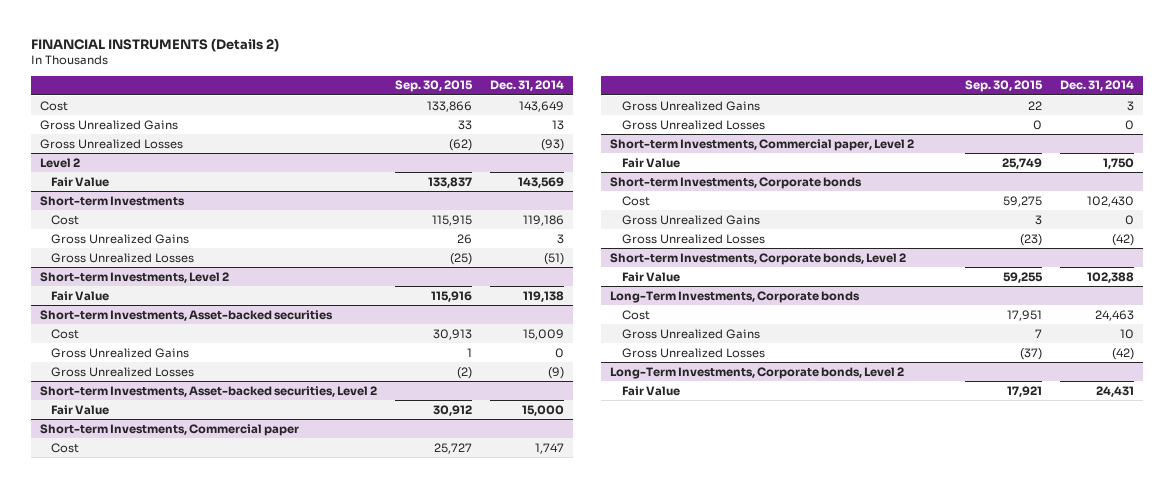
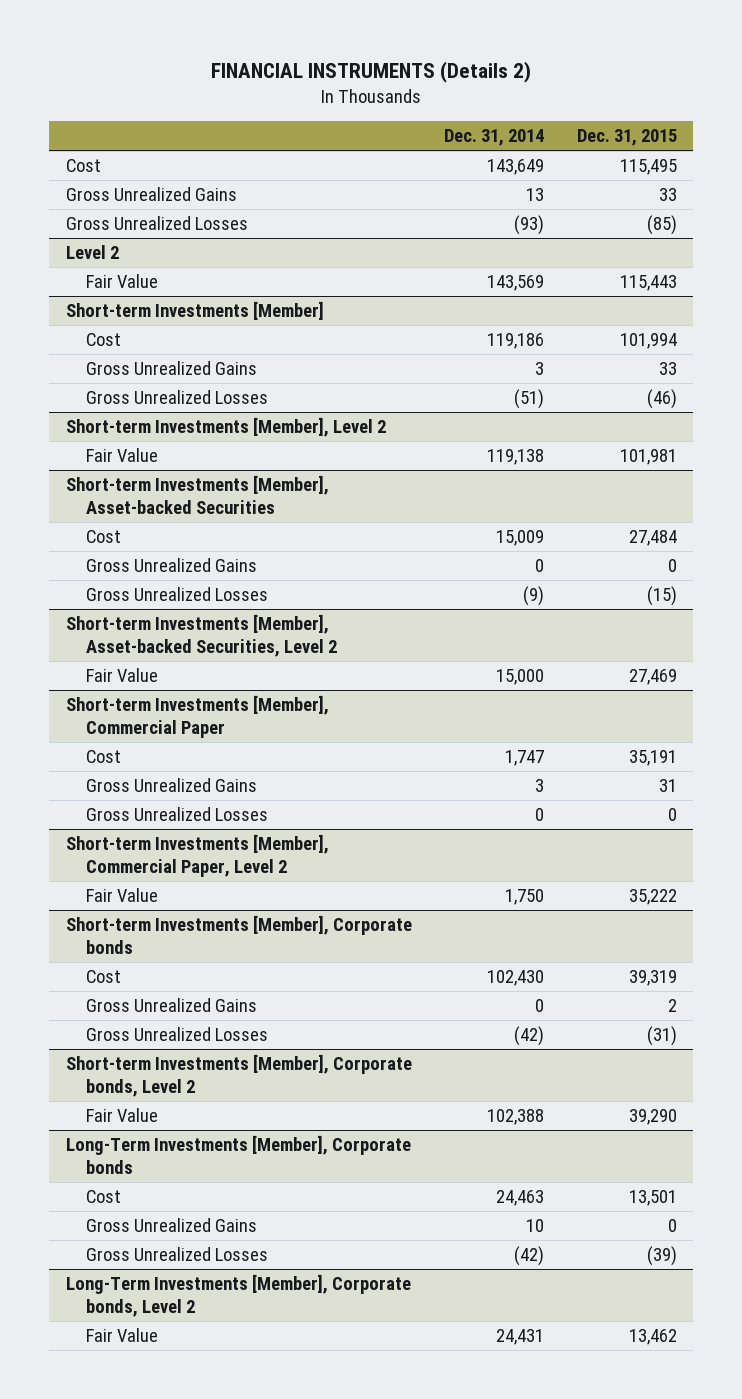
- | Sep. 30, 2015 | Dec. 31, 2014
+ | Dec. 31, 2014 | Dec. 31, 2015
- Short-term Investments
+ Short-term Investments [Member]
- Short-term Investments, Level 2
+ Short-term Investments [Member], Level 2
- Short-term Investments, Asset-backed securities
+ Short-term Investments [Member], Asset-backed Securities
- Short-term Investments, Asset-backed securities, Level 2
+ Short-term Investments [Member], Asset-backed Securities, Level 2
- Short-term Investments, Commercial paper
+ Short-term Investments [Member], Commercial Paper
- Short-term Investments, Commercial paper, Level 2
+ Short-term Investments [Member], Commercial Paper, Level 2
- Short-term Investments, Corporate bonds
+ Short-term Investments [Member], Corporate bonds
- Short-term Investments, Corporate bonds, Level 2
+ Short-term Investments [Member], Corporate bonds, Level 2
- Long-Term Investments, Corporate bonds
+ Long-Term Investments [Member], Corporate bonds
- Long-Term Investments, Corporate bonds, Level 2
+ Long-Term Investments [Member], Corporate bonds, Level 2

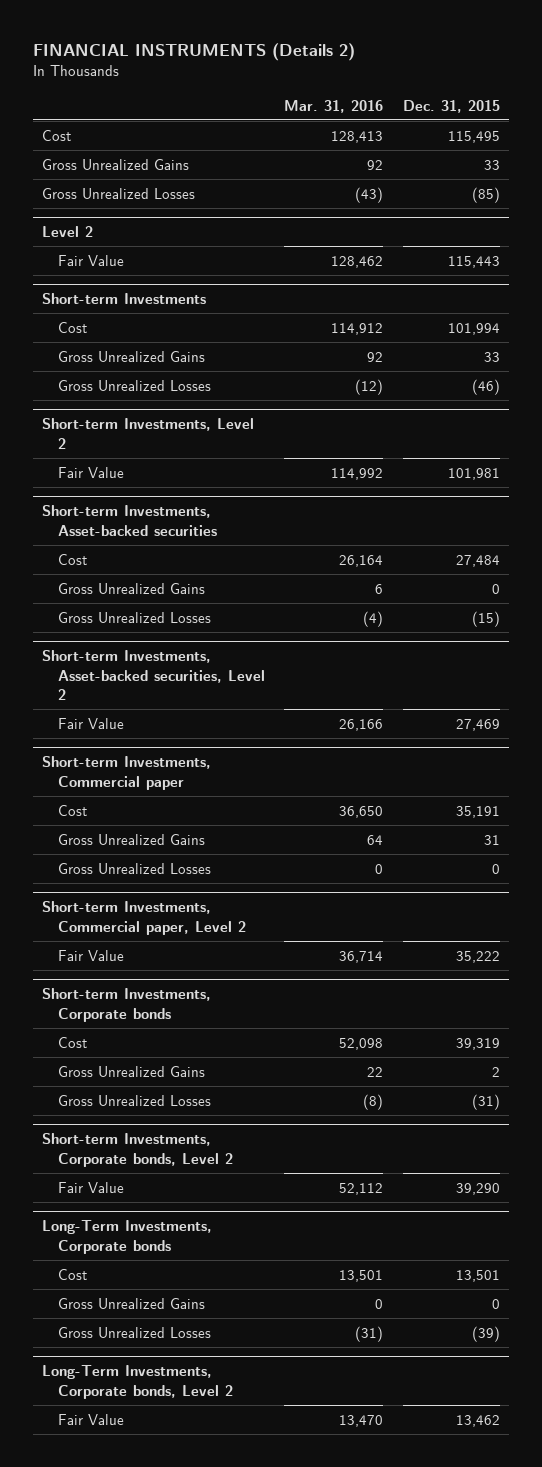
- | Dec. 31, 2014 | Dec. 31, 2015
+ | Mar. 31, 2016 | Dec. 31, 2015
- Short-term Investments [Member]
+ Short-term Investments
- Short-term Investments [Member], Level 2
+ Short-term Investments, Level 2
- Short-term Investments [Member], Asset-backed Securities
+ Short-term Investments, Asset-backed securities
- Short-term Investments [Member], Asset-backed Securities, Level 2
+ Short-term Investments, Asset-backed securities, Level 2
- Short-term Investments [Member], Commercial Paper
+ Short-term Investments, Commercial paper
- Short-term Investments [Member], Commercial Paper, Level 2
+ Short-term Investments, Commercial paper, Level 2
- Short-term Investments [Member], Corporate bonds
+ Short-term Investments, Corporate bonds
- Short-term Investments [Member], Corporate bonds, Level 2
+ Short-term Investments, Corporate bonds, Level 2
- Long-Term Investments [Member], Corporate bonds
+ Long-Term Investments, Corporate bonds
- Long-Term Investments [Member], Corporate bonds, Level 2
+ Long-Term Investments, Corporate bonds, Level 2

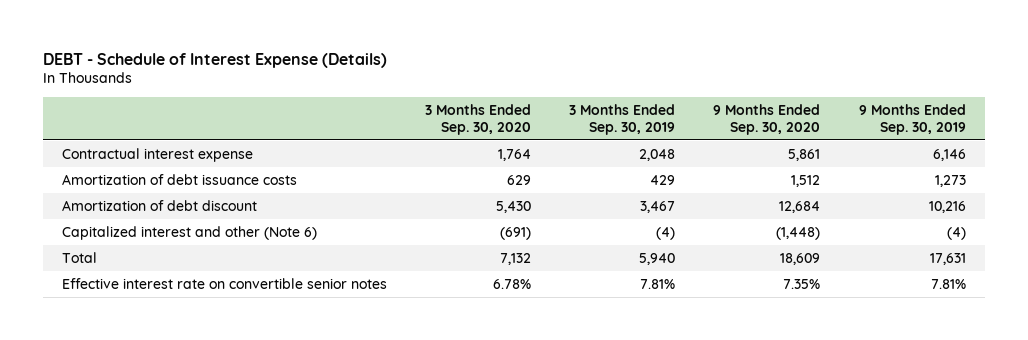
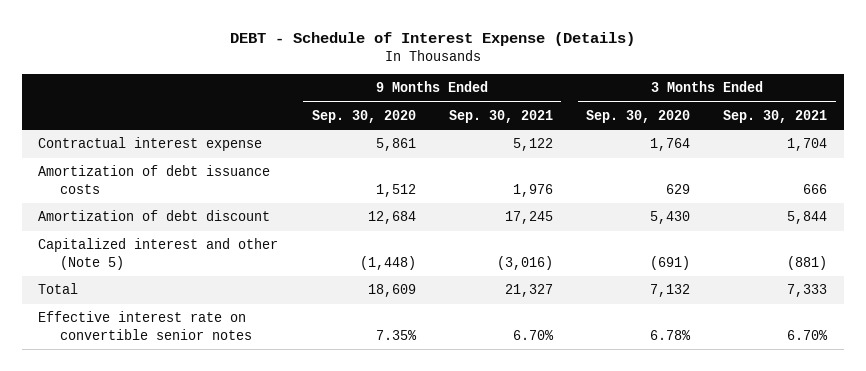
- | 3 Months Ended Sep. 30, 2020 | 3 Months Ended Sep. 30, 2019 | 9 Months Ended Sep. 30, 2020 | 9 Months Ended Sep. 30, 2019
+ | 9 Months Ended Sep. 30, 2020 | 9 Months Ended Sep. 30, 2021 | 3 Months Ended Sep. 30, 2020 | 3 Months Ended Sep. 30, 2021
- Capitalized interest and other (Note 6) | (691) | (4) | (1,448) | (4)
+ Capitalized interest and other (Note 5) | (1,448) | (3,016) | (691) | (881)

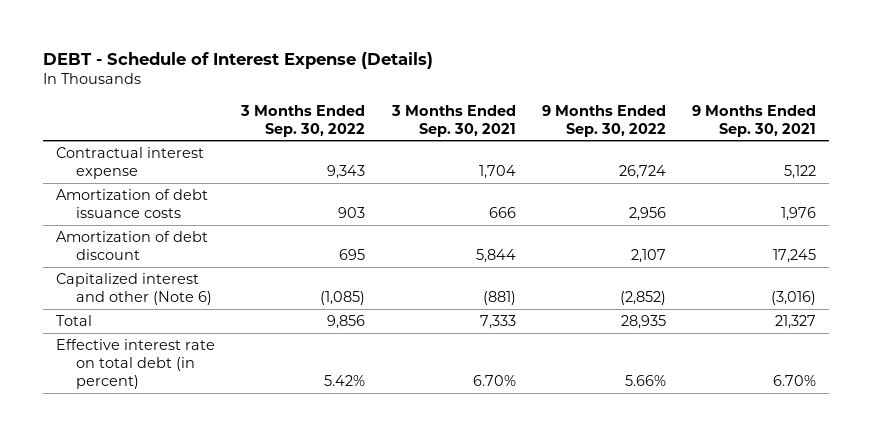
- | 9 Months Ended Sep. 30, 2020 | 9 Months Ended Sep. 30, 2021 | 3 Months Ended Sep. 30, 2020 | 3 Months Ended Sep. 30, 2021
+ | 3 Months Ended Sep. 30, 2022 | 3 Months Ended Sep. 30, 2021 | 9 Months Ended Sep. 30, 2022 | 9 Months Ended Sep. 30, 2021
- Capitalized interest and other (Note 5) | (1,448) | (3,016) | (691) | (881)
+ Capitalized interest and other (Note 6) | (1,085) | (881) | (2,852) | (3,016)
- Effective interest rate on convertible senior notes | 7.35% | 6.70% | 6.78% | 6.70%
+ Effective interest rate on total debt (in percent) | 5.42% | 6.70% | 5.66% | 6.70%

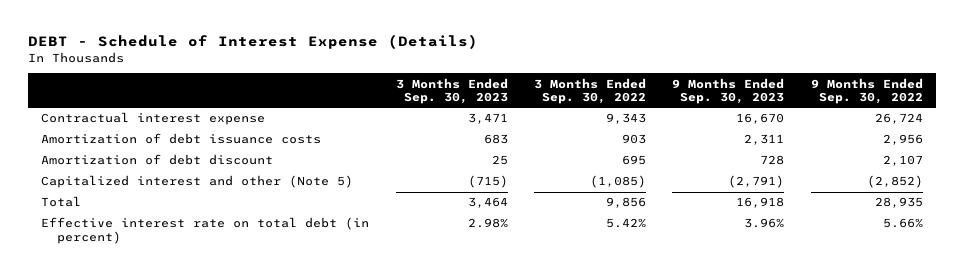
- | 3 Months Ended Sep. 30, 2022 | 3 Months Ended Sep. 30, 2021 | 9 Months Ended Sep. 30, 2022 | 9 Months Ended Sep. 30, 2021
+ | 3 Months Ended Sep. 30, 2023 | 3 Months Ended Sep. 30, 2022 | 9 Months Ended Sep. 30, 2023 | 9 Months Ended Sep. 30, 2022
- Capitalized interest and other (Note 6) | (1,085) | (881) | (2,852) | (3,016)
+ Capitalized interest and other (Note 5) | (715) | (1,085) | (2,791) | (2,852)

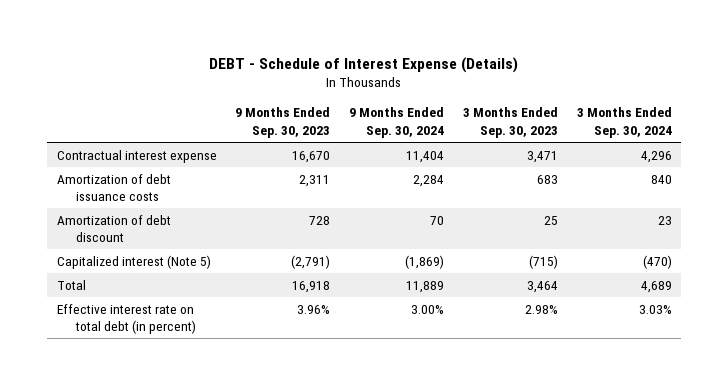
- | 3 Months Ended Sep. 30, 2023 | 3 Months Ended Sep. 30, 2022 | 9 Months Ended Sep. 30, 2023 | 9 Months Ended Sep. 30, 2022
+ | 9 Months Ended Sep. 30, 2023 | 9 Months Ended Sep. 30, 2024 | 3 Months Ended Sep. 30, 2023 | 3 Months Ended Sep. 30, 2024
- Capitalized interest and other (Note 5) | (715) | (1,085) | (2,791) | (2,852)
+ Capitalized interest (Note 5) | (2,791) | (1,869) | (715) | (470)

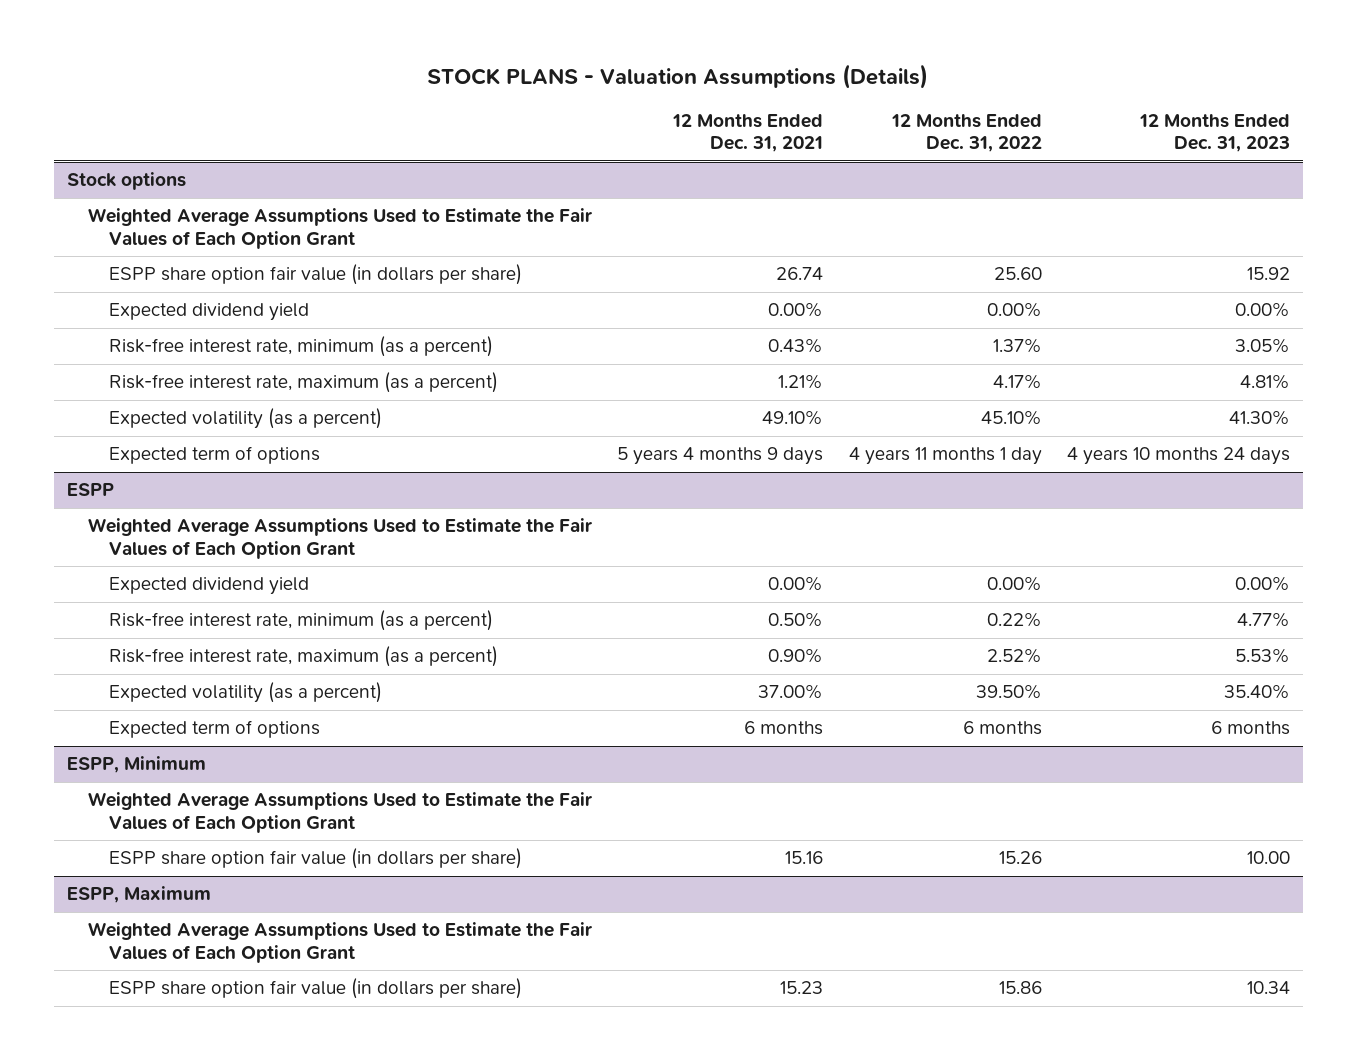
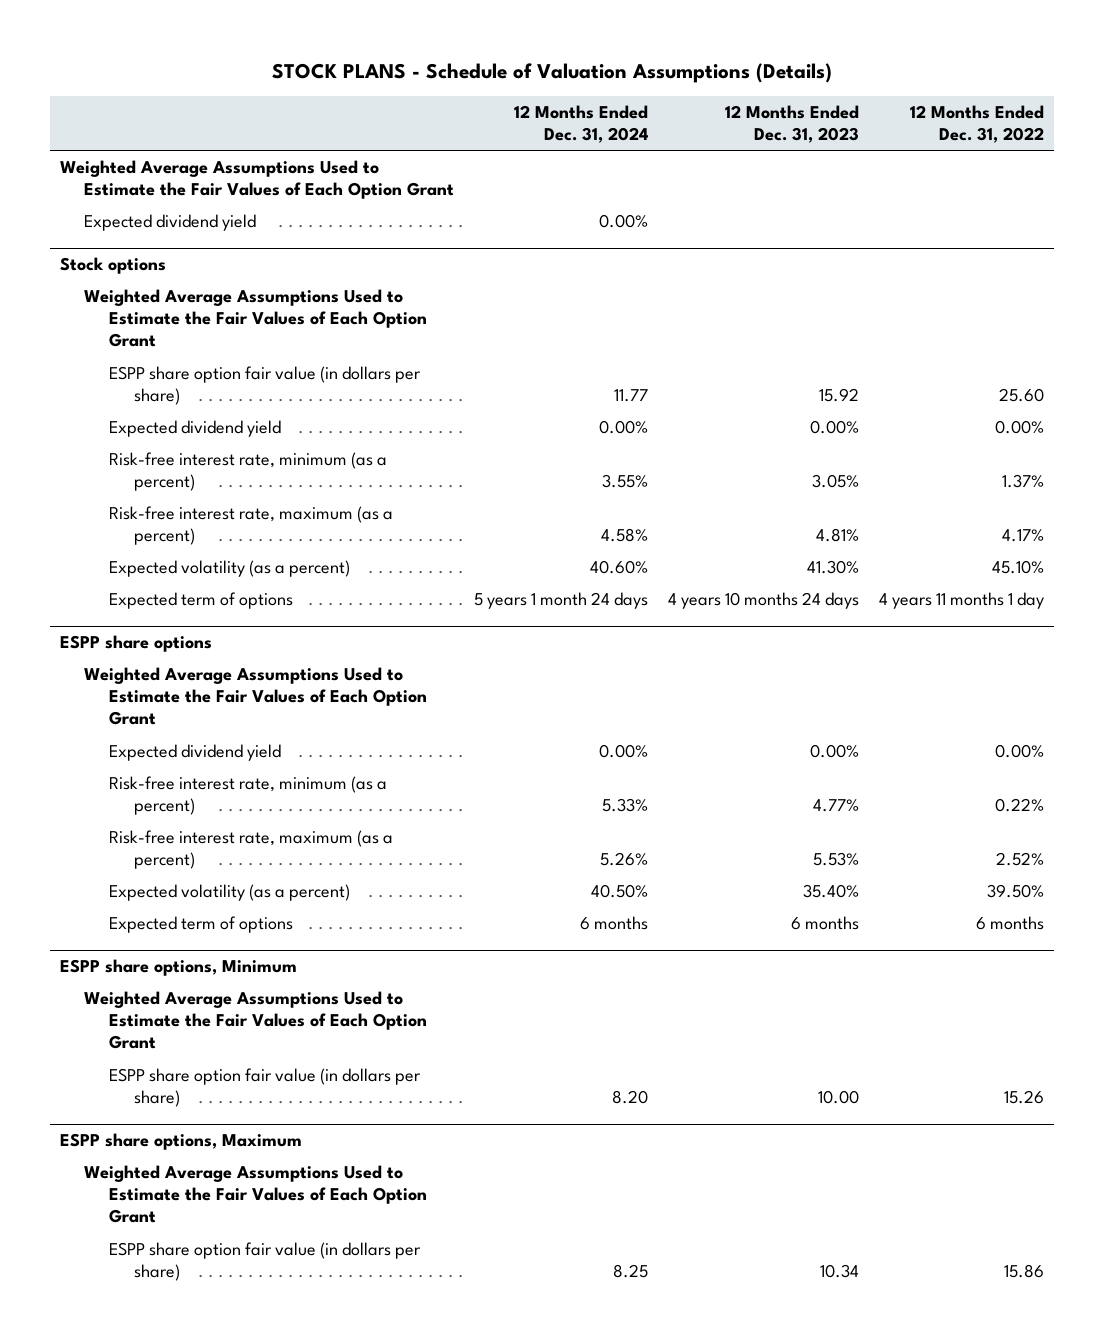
- STOCK PLANS - Valuation Assumptions (Details)
+ STOCK PLANS - Schedule of Valuation Assumptions (Details)
- | 12 Months Ended Dec. 31, 2021 | 12 Months Ended Dec. 31, 2022 | 12 Months Ended Dec. 31, 2023
+ | 12 Months Ended Dec. 31, 2024 | 12 Months Ended Dec. 31, 2023 | 12 Months Ended Dec. 31, 2022
+ Weighted Average Assumptions Used to Estimate the Fair Values of Each Option Grant
+ Expected dividend yield | 0.00% | |
- ESPP
+ ESPP share options
- ESPP, Minimum
+ ESPP share options, Minimum
- ESPP, Maximum
+ ESPP share options, Maximum

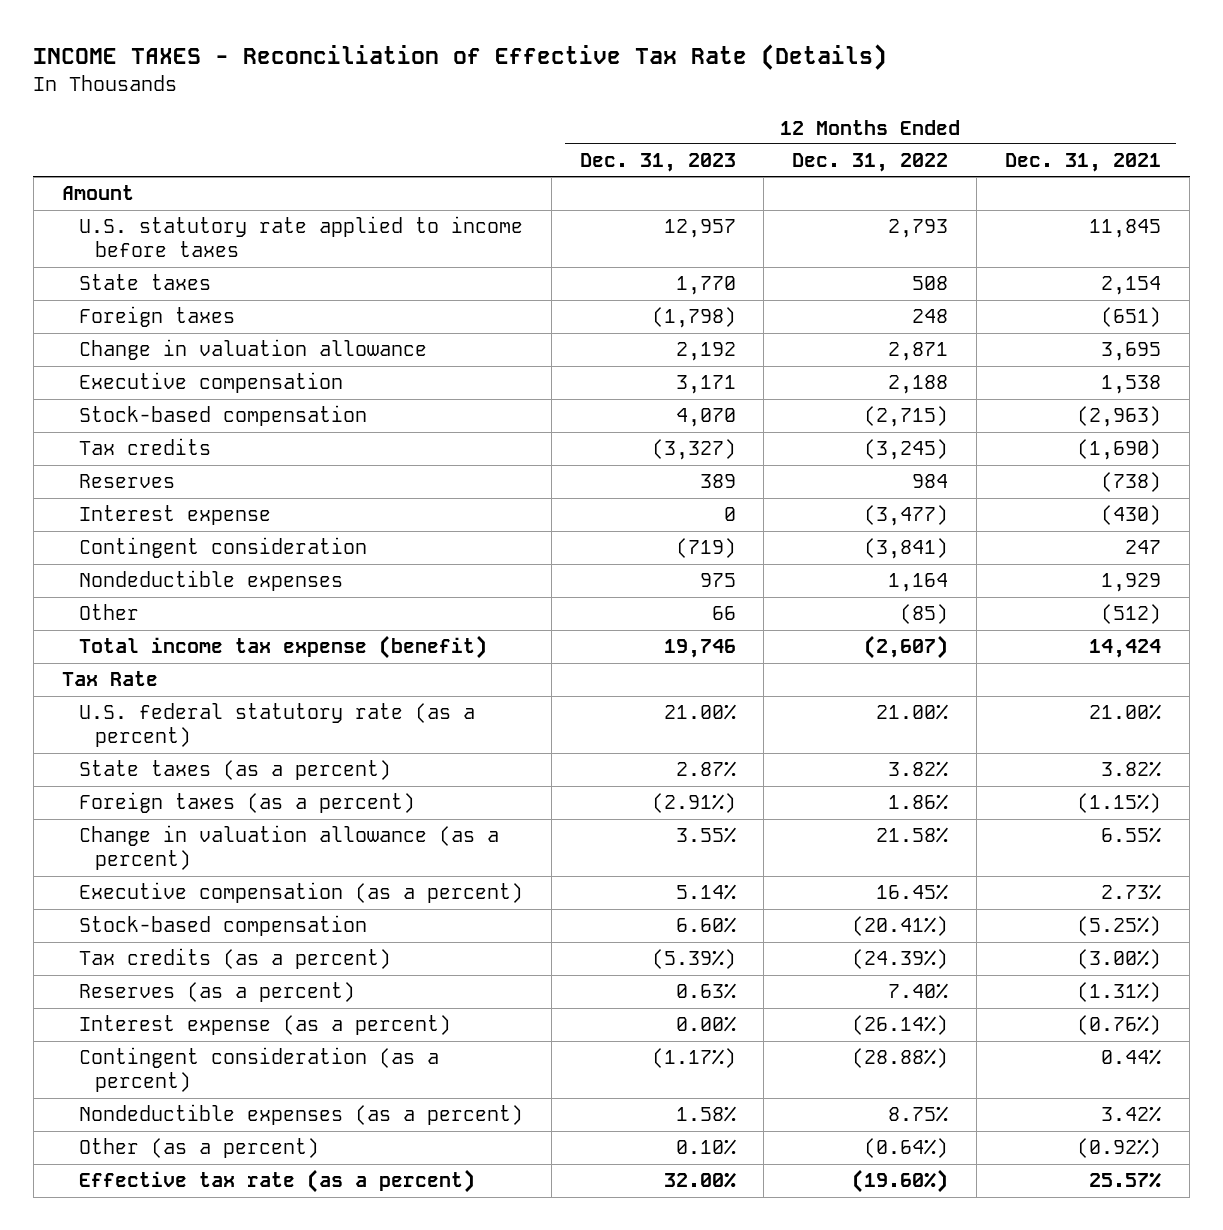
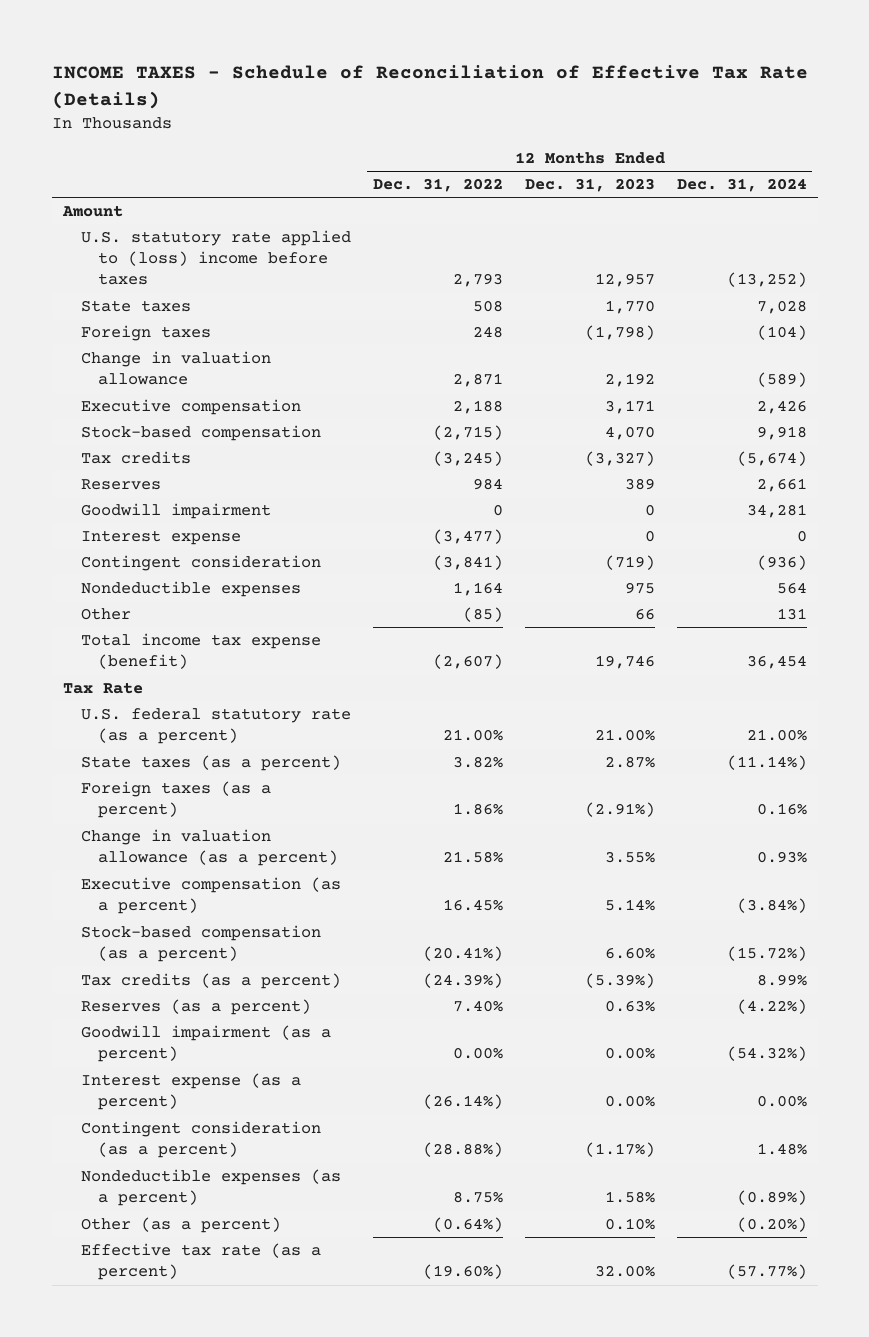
- INCOME TAXES - Reconciliation of Effective Tax Rate (Details)
+ INCOME TAXES - Schedule of Reconciliation of Effective Tax Rate (Details)
- | 12 Months Ended Dec. 31, 2023 | 12 Months Ended Dec. 31, 2022 | 12 Months Ended Dec. 31, 2021
+ | 12 Months Ended Dec. 31, 2022 | 12 Months Ended Dec. 31, 2023 | 12 Months Ended Dec. 31, 2024
- U.S. statutory rate applied to income before taxes | 12,957 | 2,793 | 11,845
+ U.S. statutory rate applied to (loss) income before taxes | 2,793 | 12,957 | (13,252)
+ Goodwill impairment | 0 | 0 | 34,281
- Stock-based compensation | 6.60% | (20.41%) | (5.25%)
+ Stock-based compensation (as a percent) | (20.41%) | 6.60% | (15.72%)
+ Goodwill impairment (as a percent) | 0.00% | 0.00% | (54.32%)

